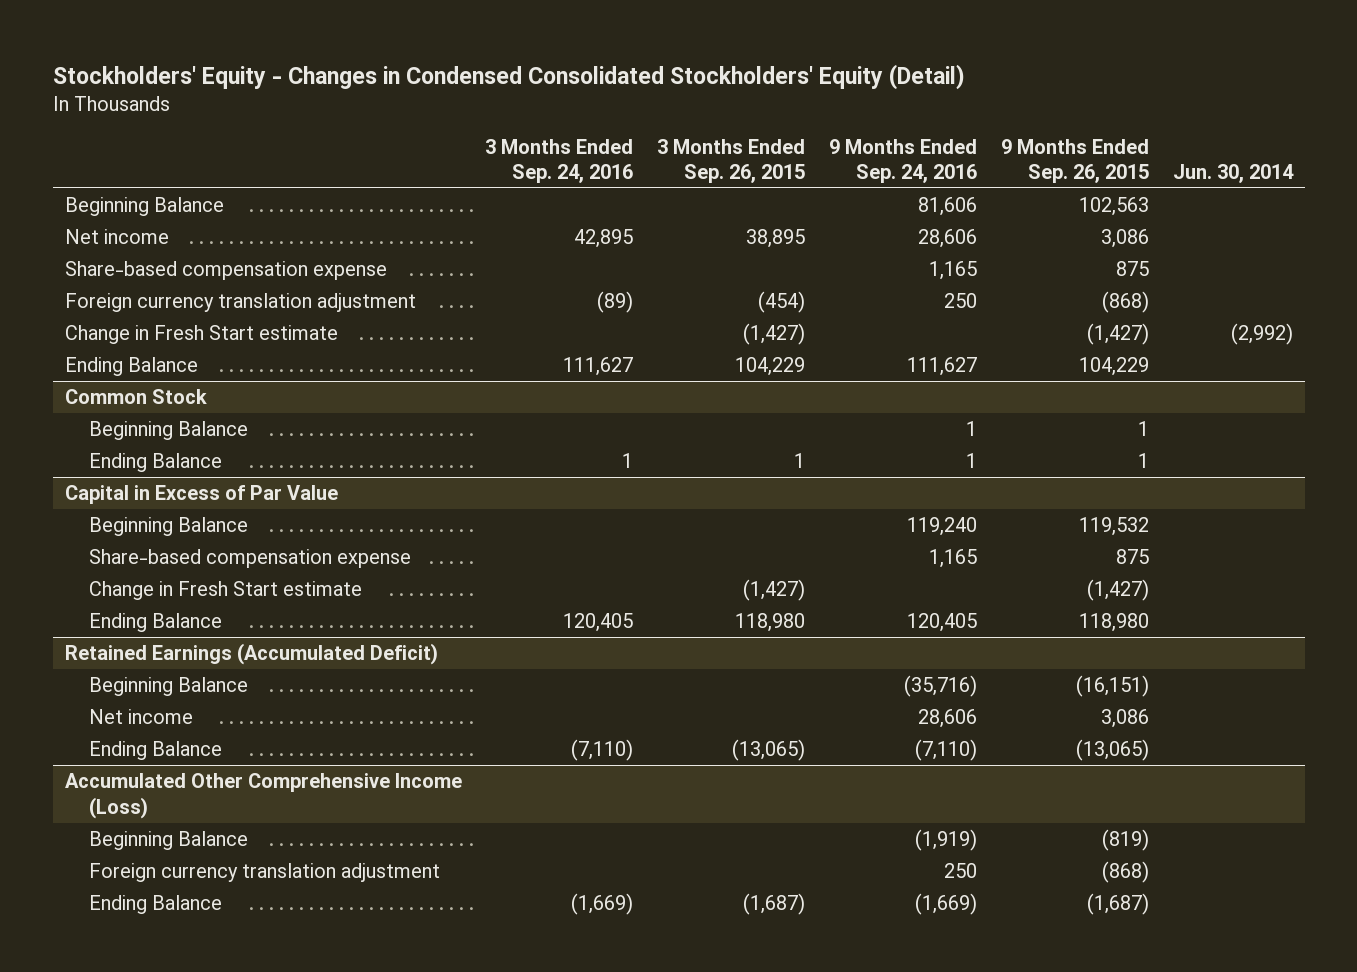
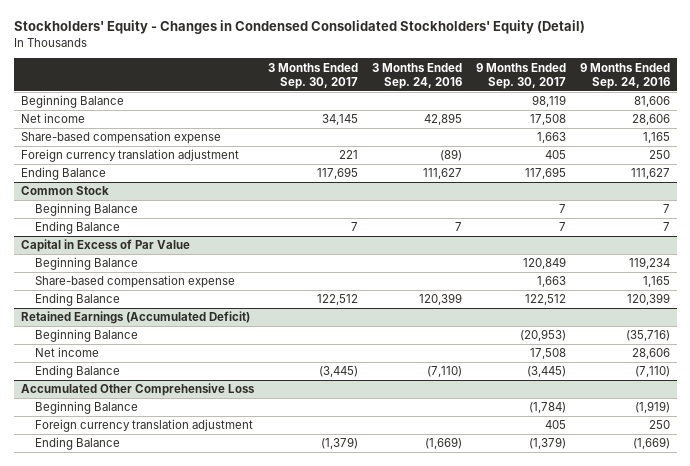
- | 3 Months Ended Sep. 24, 2016 | 3 Months Ended Sep. 26, 2015 | 9 Months Ended Sep. 24, 2016 | 9 Months Ended Sep. 26, 2015 | Jun. 30, 2014
+ | 3 Months Ended Sep. 30, 2017 | 3 Months Ended Sep. 24, 2016 | 9 Months Ended Sep. 30, 2017 | 9 Months Ended Sep. 24, 2016
- Change in Fresh Start estimate | | (1,427) | | (1,427) | (2,992)
@ Common Stock
- Beginning Balance | | | 1 | 1 |
- Ending Balance | 1 | 1 | 1 | 1 |
+ Beginning Balance | | | 7 | 7
+ Ending Balance | 7 | 7 | 7 | 7
@ Capital in Excess of Par Value
- Beginning Balance | | | 119,240 | 119,532 |
+ Beginning Balance | | | 120,849 | 119,234
- Change in Fresh Start estimate | | (1,427) | | (1,427) |
- Ending Balance | 120,405 | 118,980 | 120,405 | 118,980 |
+ Ending Balance | 122,512 | 120,399 | 122,512 | 120,399
- Accumulated Other Comprehensive Income (Loss)
+ Accumulated Other Comprehensive Loss

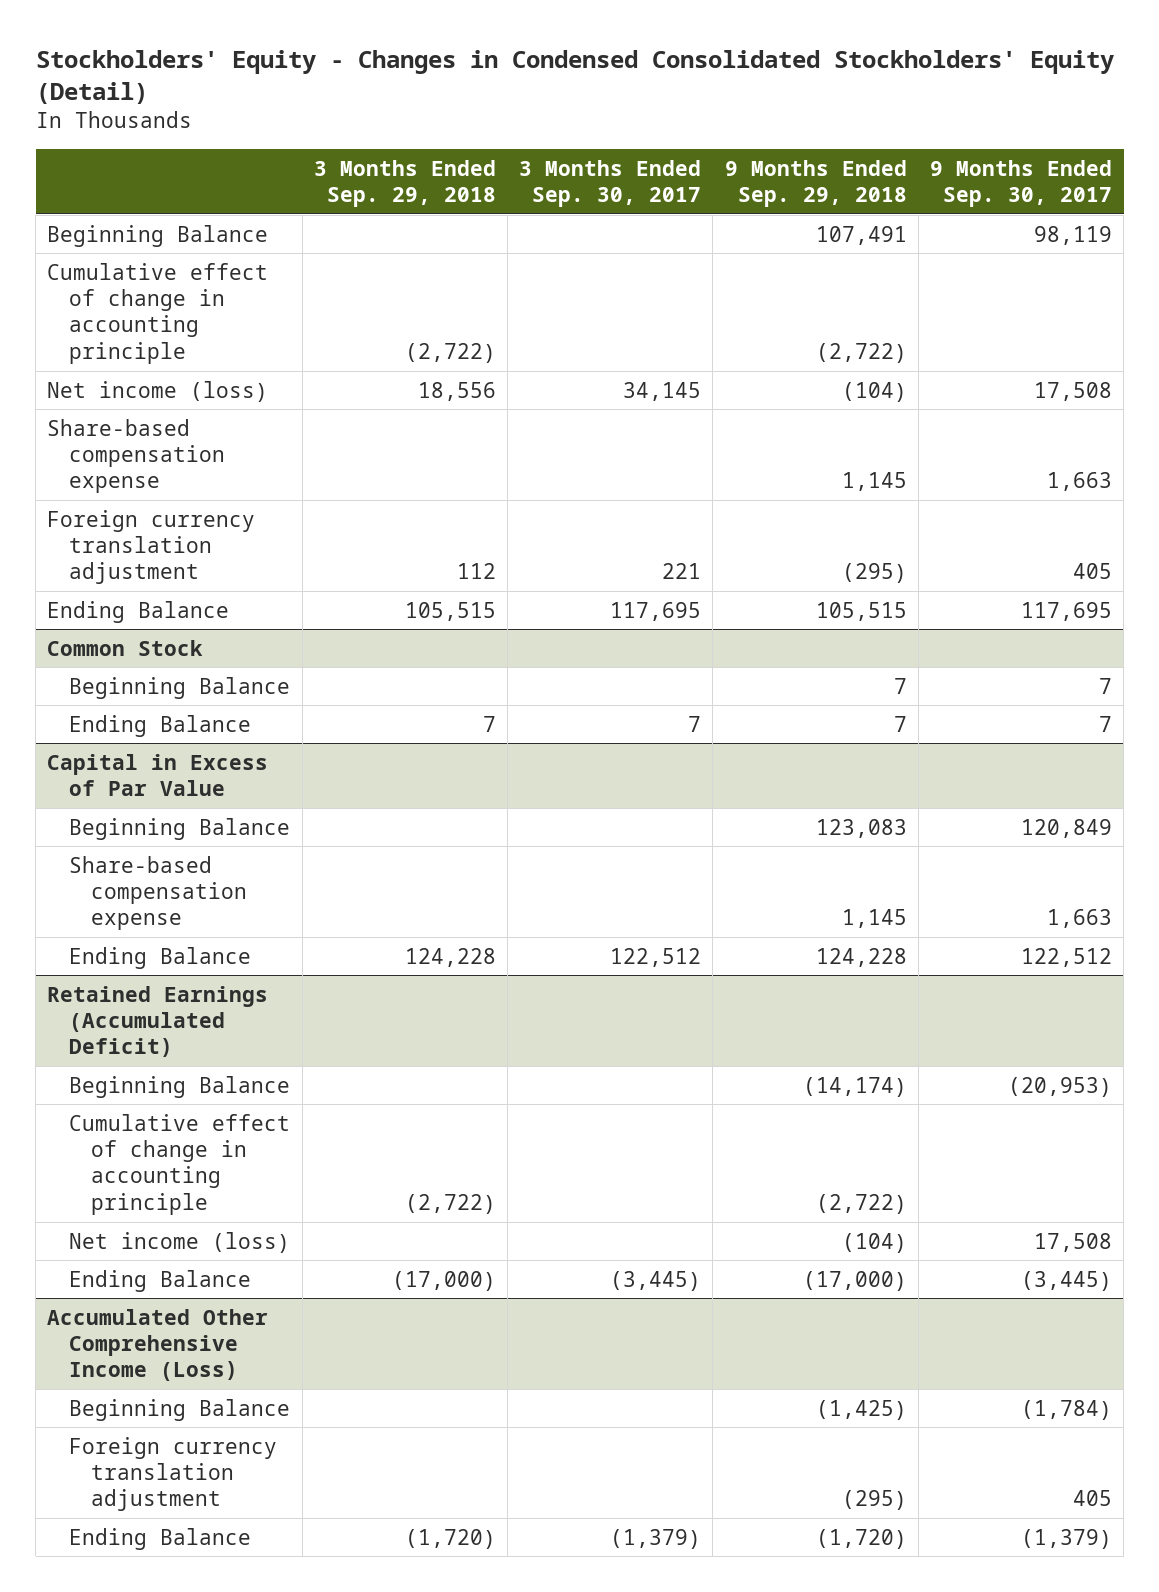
- | 3 Months Ended Sep. 30, 2017 | 3 Months Ended Sep. 24, 2016 | 9 Months Ended Sep. 30, 2017 | 9 Months Ended Sep. 24, 2016
+ | 3 Months Ended Sep. 29, 2018 | 3 Months Ended Sep. 30, 2017 | 9 Months Ended Sep. 29, 2018 | 9 Months Ended Sep. 30, 2017
- Net income | 34,145 | 42,895 | 17,508 | 28,606
+ Cumulative effect of change in accounting principle | (2,722) | | (2,722) |
+ Net income (loss) | 18,556 | 34,145 | (104) | 17,508
@ Retained Earnings (Accumulated Deficit)
- Net income | | | 17,508 | 28,606
+ Cumulative effect of change in accounting principle | (2,722) | | (2,722) |
+ Net income (loss) | | | (104) | 17,508
- Accumulated Other Comprehensive Loss
+ Accumulated Other Comprehensive Income (Loss)

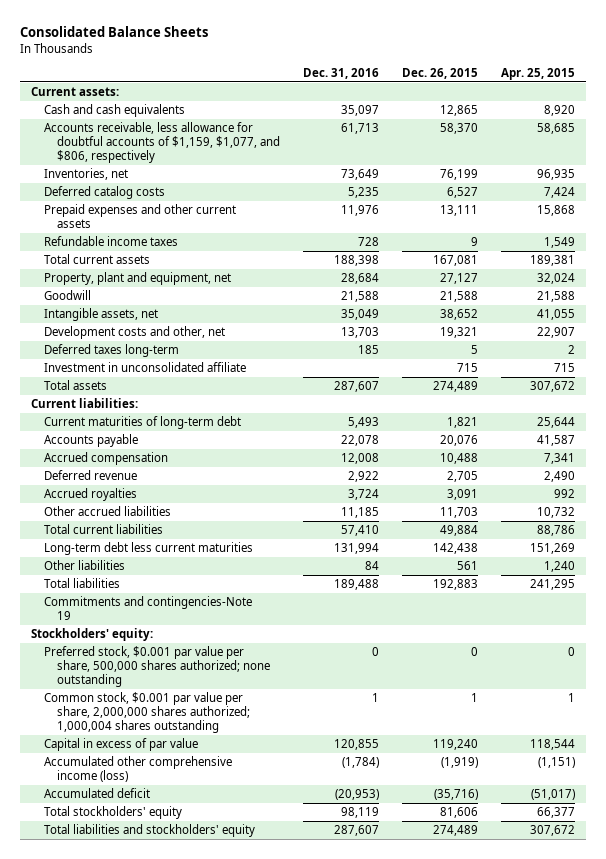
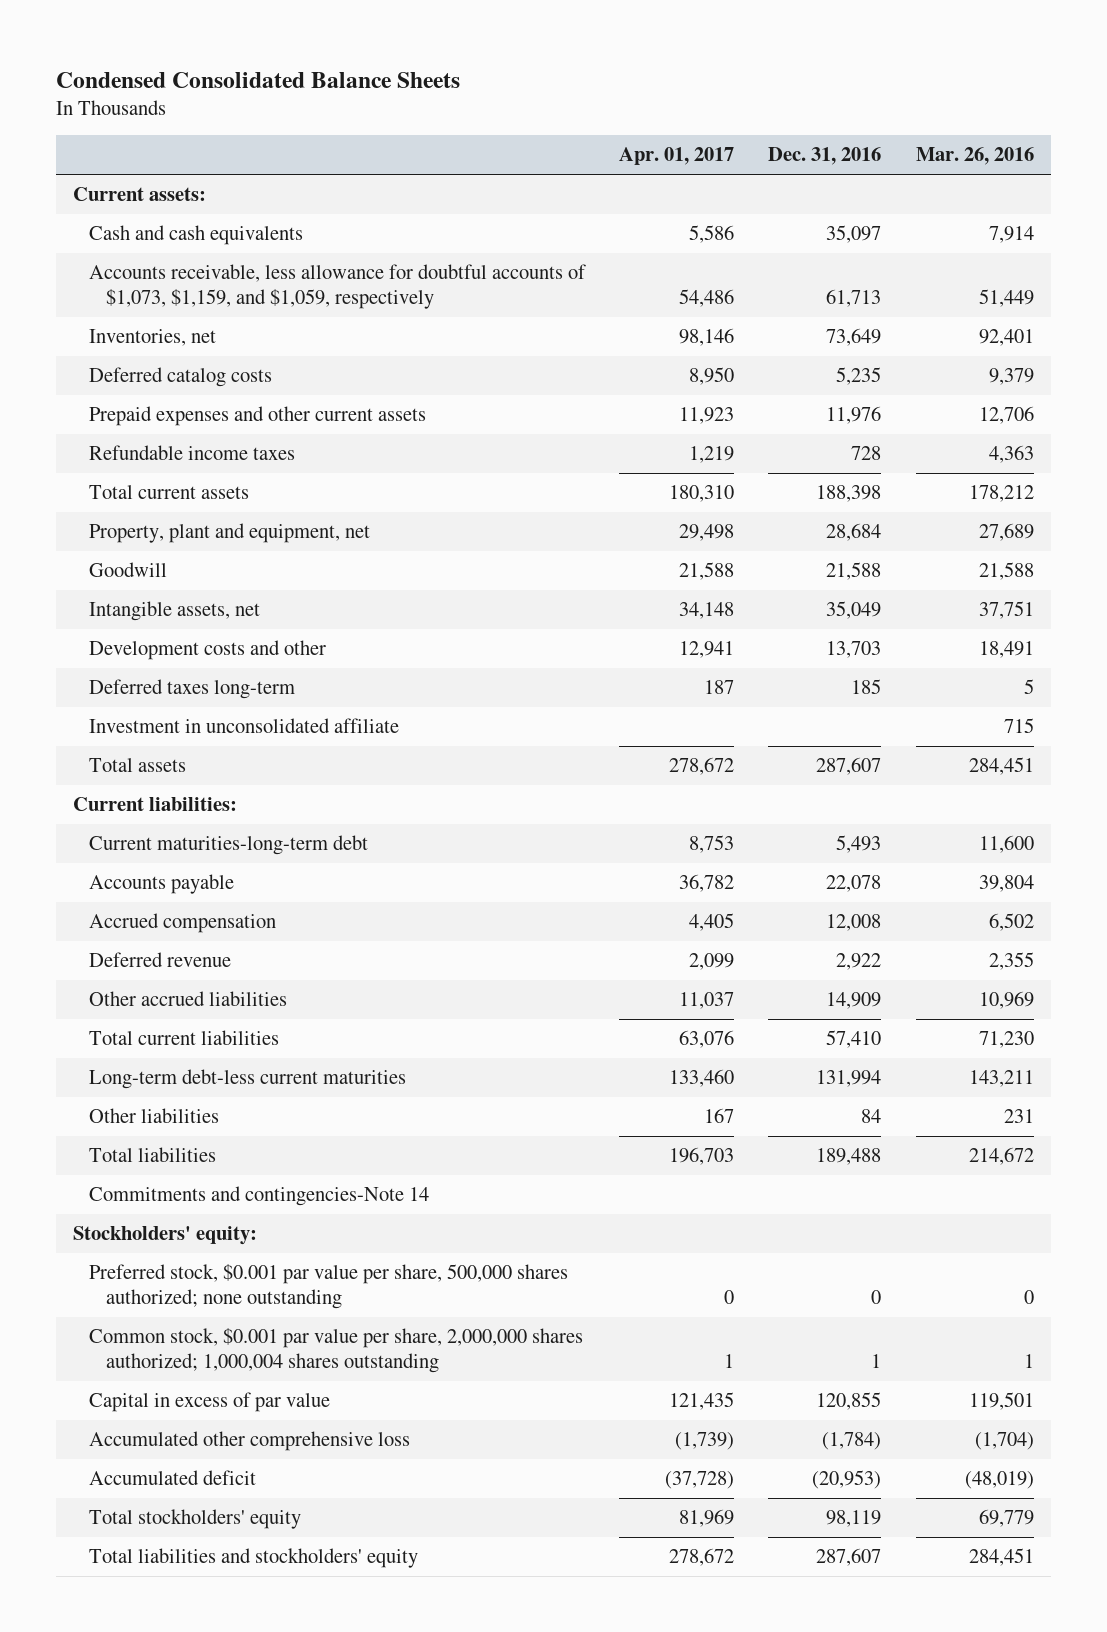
- Consolidated Balance Sheets
+ Condensed Consolidated Balance Sheets
- | Dec. 31, 2016 | Dec. 26, 2015 | Apr. 25, 2015
+ | Apr. 01, 2017 | Dec. 31, 2016 | Mar. 26, 2016
- Accounts receivable, less allowance for doubtful accounts of $1,159, $1,077, and $806, respectively | 61,713 | 58,370 | 58,685
+ Accounts receivable, less allowance for doubtful accounts of $1,073, $1,159, and $1,059, respectively | 54,486 | 61,713 | 51,449
- Development costs and other, net | 13,703 | 19,321 | 22,907
+ Development costs and other | 12,941 | 13,703 | 18,491
- Current maturities of long-term debt | 5,493 | 1,821 | 25,644
+ Current maturities-long-term debt | 8,753 | 5,493 | 11,600
- Accrued royalties | 3,724 | 3,091 | 992
- Other accrued liabilities | 11,185 | 11,703 | 10,732
+ Other accrued liabilities | 11,037 | 14,909 | 10,969
- Long-term debt less current maturities | 131,994 | 142,438 | 151,269
+ Long-term debt-less current maturities | 133,460 | 131,994 | 143,211
- Commitments and contingencies-Note 19
+ Commitments and contingencies-Note 14
- Accumulated other comprehensive income (loss) | (1,784) | (1,919) | (1,151)
+ Accumulated other comprehensive loss | (1,739) | (1,784) | (1,704)

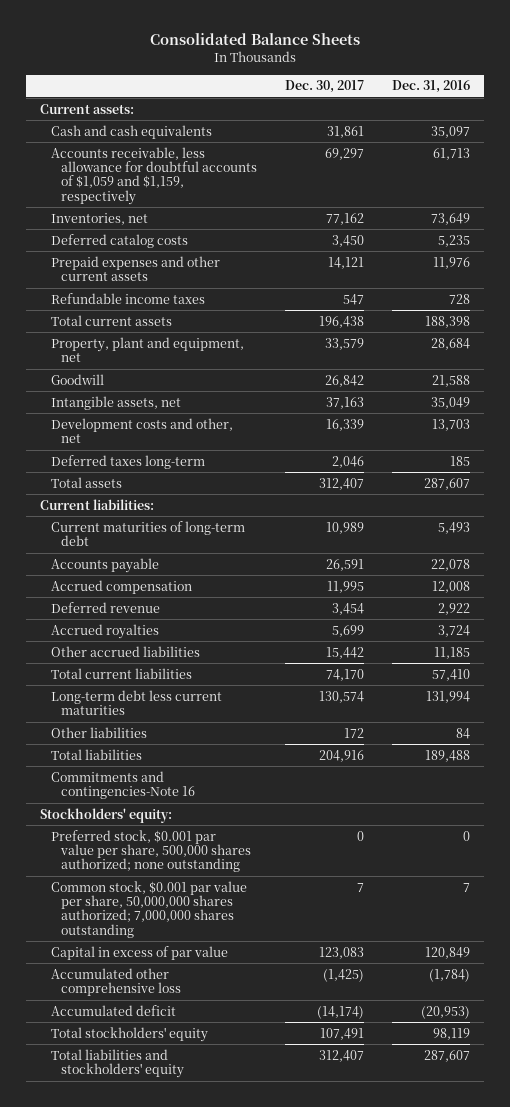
- Condensed Consolidated Balance Sheets
+ Consolidated Balance Sheets
- | Apr. 01, 2017 | Dec. 31, 2016 | Mar. 26, 2016
+ | Dec. 30, 2017 | Dec. 31, 2016
- Accounts receivable, less allowance for doubtful accounts of $1,073, $1,159, and $1,059, respectively | 54,486 | 61,713 | 51,449
+ Accounts receivable, less allowance for doubtful accounts of $1,059 and $1,159, respectively | 69,297 | 61,713
- Development costs and other | 12,941 | 13,703 | 18,491
+ Development costs and other, net | 16,339 | 13,703
- Investment in unconsolidated affiliate | | | 715
- Current maturities-long-term debt | 8,753 | 5,493 | 11,600
+ Current maturities of long-term debt | 10,989 | 5,493
- Other accrued liabilities | 11,037 | 14,909 | 10,969
+ Accrued royalties | 5,699 | 3,724
+ Other accrued liabilities | 15,442 | 11,185
- Long-term debt-less current maturities | 133,460 | 131,994 | 143,211
+ Long-term debt less current maturities | 130,574 | 131,994
- Commitments and contingencies-Note 14
+ Commitments and contingencies-Note 16
- Common stock, $0.001 par value per share, 2,000,000 shares authorized; 1,000,004 shares outstanding | 1 | 1 | 1
- Capital in excess of par value | 121,435 | 120,855 | 119,501
+ Common stock, $0.001 par value per share, 50,000,000 shares authorized; 7,000,000 shares outstanding | 7 | 7
+ Capital in excess of par value | 123,083 | 120,849

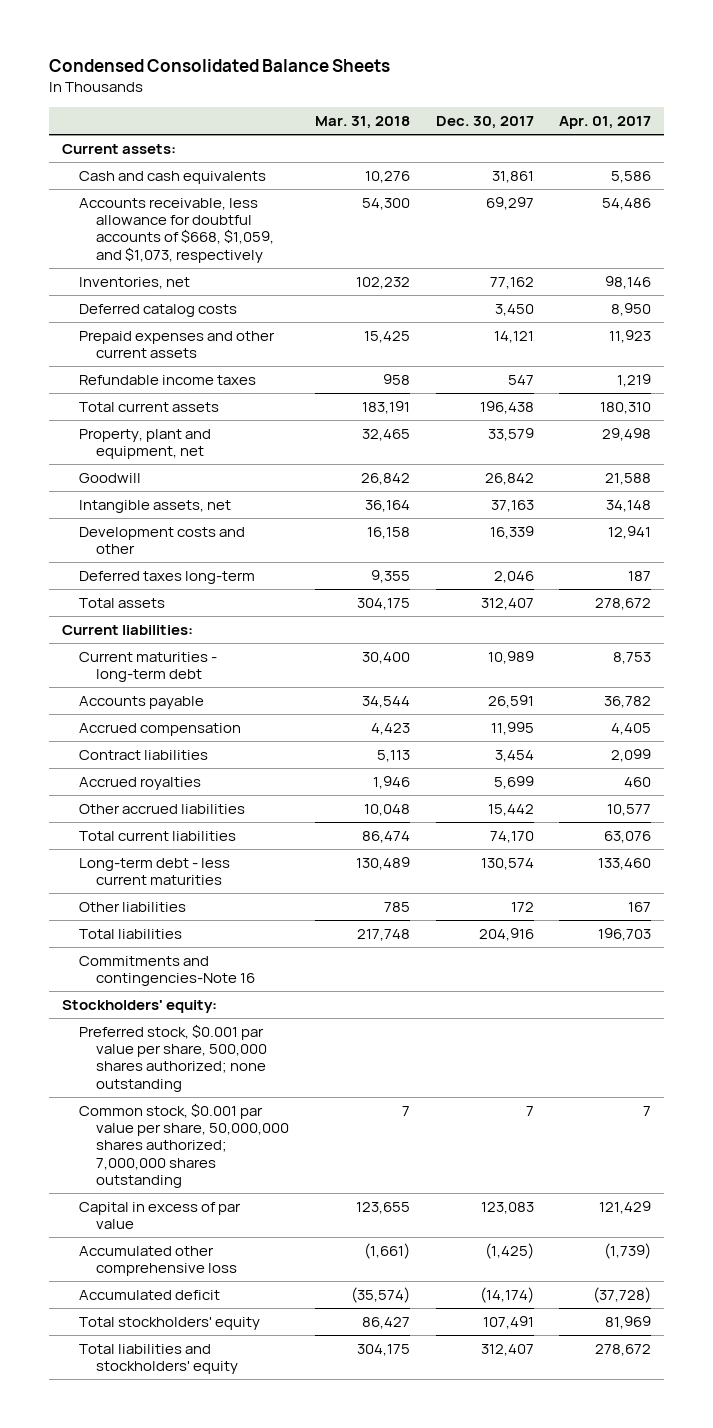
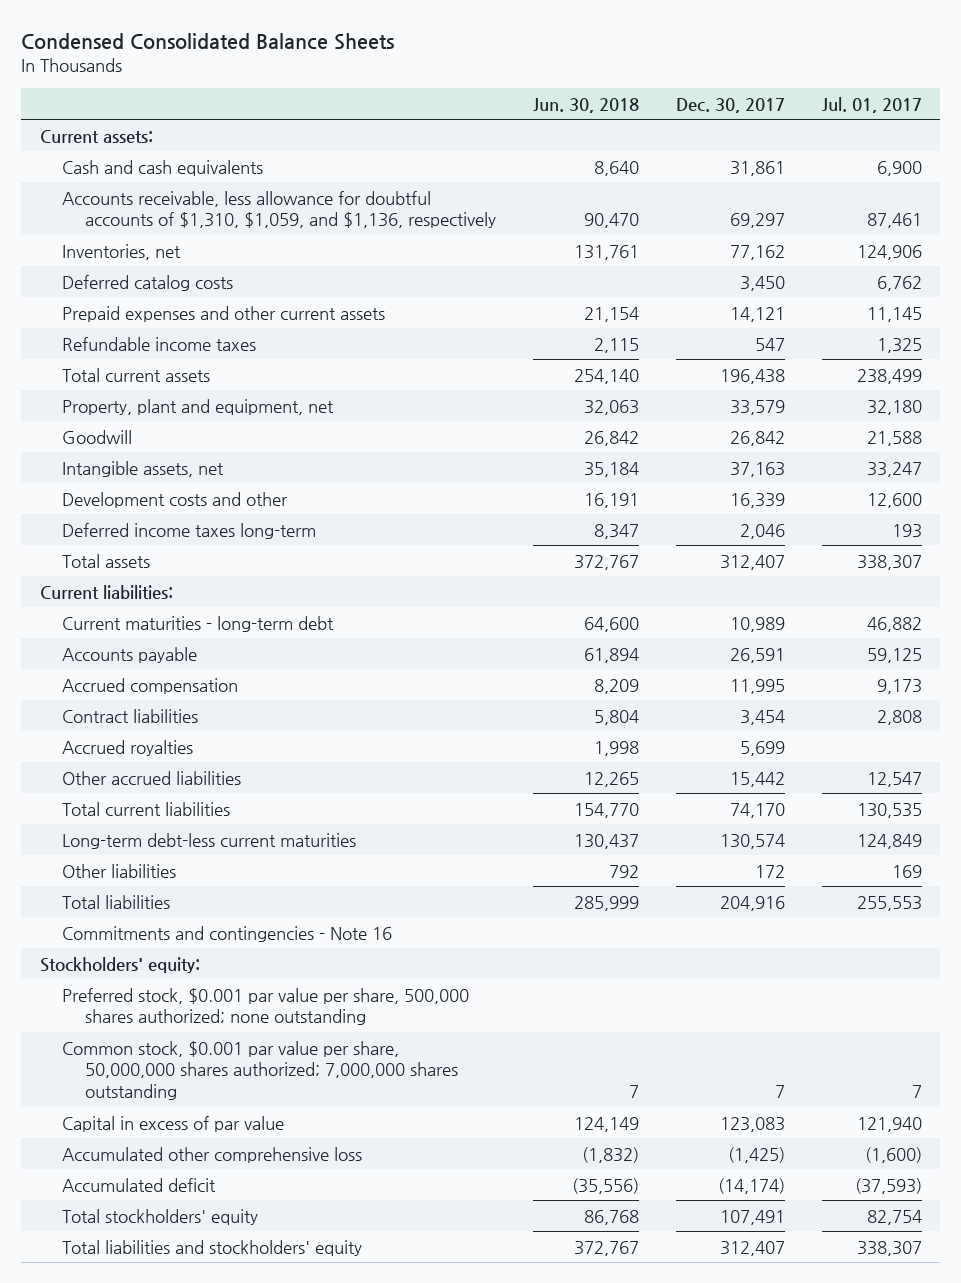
- | Mar. 31, 2018 | Dec. 30, 2017 | Apr. 01, 2017
+ | Jun. 30, 2018 | Dec. 30, 2017 | Jul. 01, 2017
- Accounts receivable, less allowance for doubtful accounts of $668, $1,059, and $1,073, respectively | 54,300 | 69,297 | 54,486
+ Accounts receivable, less allowance for doubtful accounts of $1,310, $1,059, and $1,136, respectively | 90,470 | 69,297 | 87,461
- Deferred taxes long-term | 9,355 | 2,046 | 187
+ Deferred income taxes long-term | 8,347 | 2,046 | 193
- Long-term debt - less current maturities | 130,489 | 130,574 | 133,460
+ Long-term debt-less current maturities | 130,437 | 130,574 | 124,849
- Commitments and contingencies-Note 16
+ Commitments and contingencies - Note 16

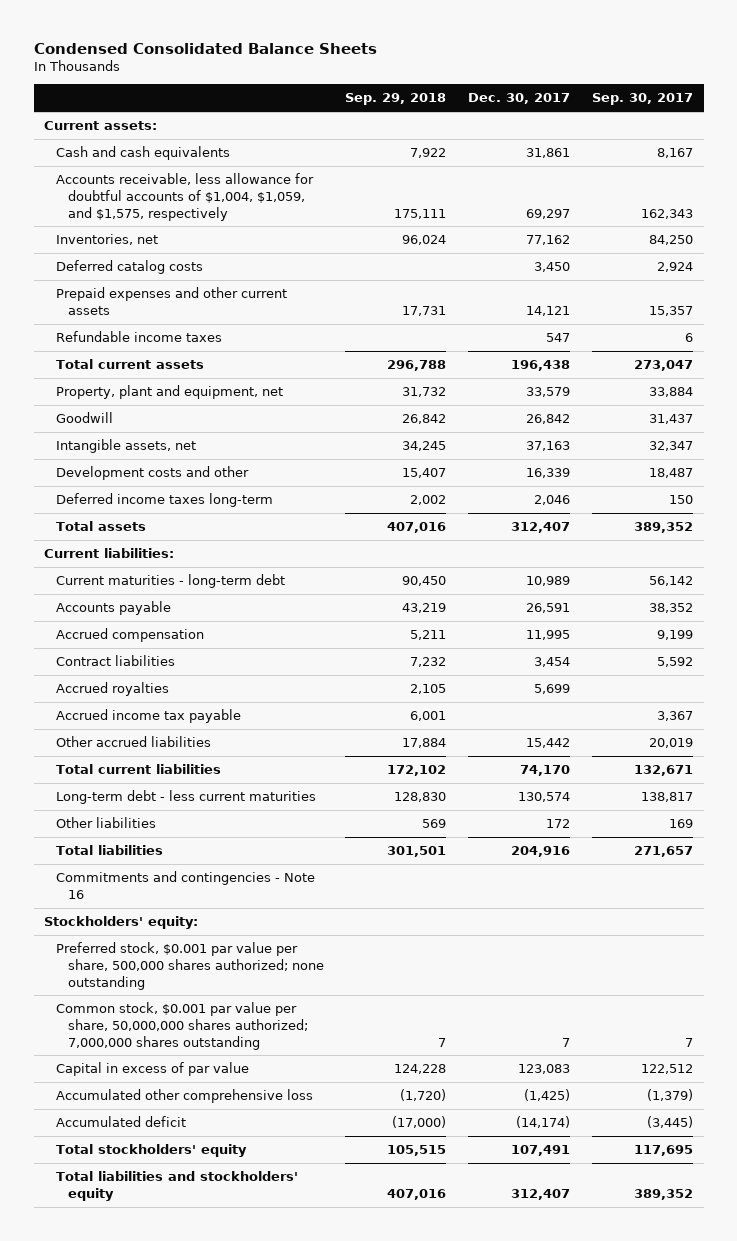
- | Jun. 30, 2018 | Dec. 30, 2017 | Jul. 01, 2017
+ | Sep. 29, 2018 | Dec. 30, 2017 | Sep. 30, 2017
- Accounts receivable, less allowance for doubtful accounts of $1,310, $1,059, and $1,136, respectively | 90,470 | 69,297 | 87,461
+ Accounts receivable, less allowance for doubtful accounts of $1,004, $1,059, and $1,575, respectively | 175,111 | 69,297 | 162,343
+ Accrued income tax payable | 6,001 | | 3,367
- Long-term debt-less current maturities | 130,437 | 130,574 | 124,849
+ Long-term debt - less current maturities | 128,830 | 130,574 | 138,817

